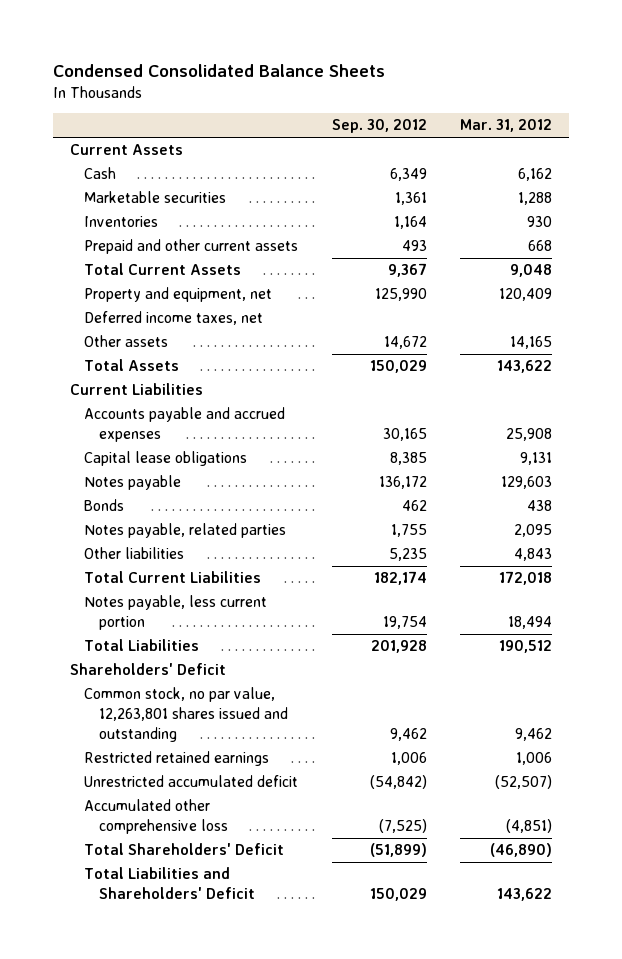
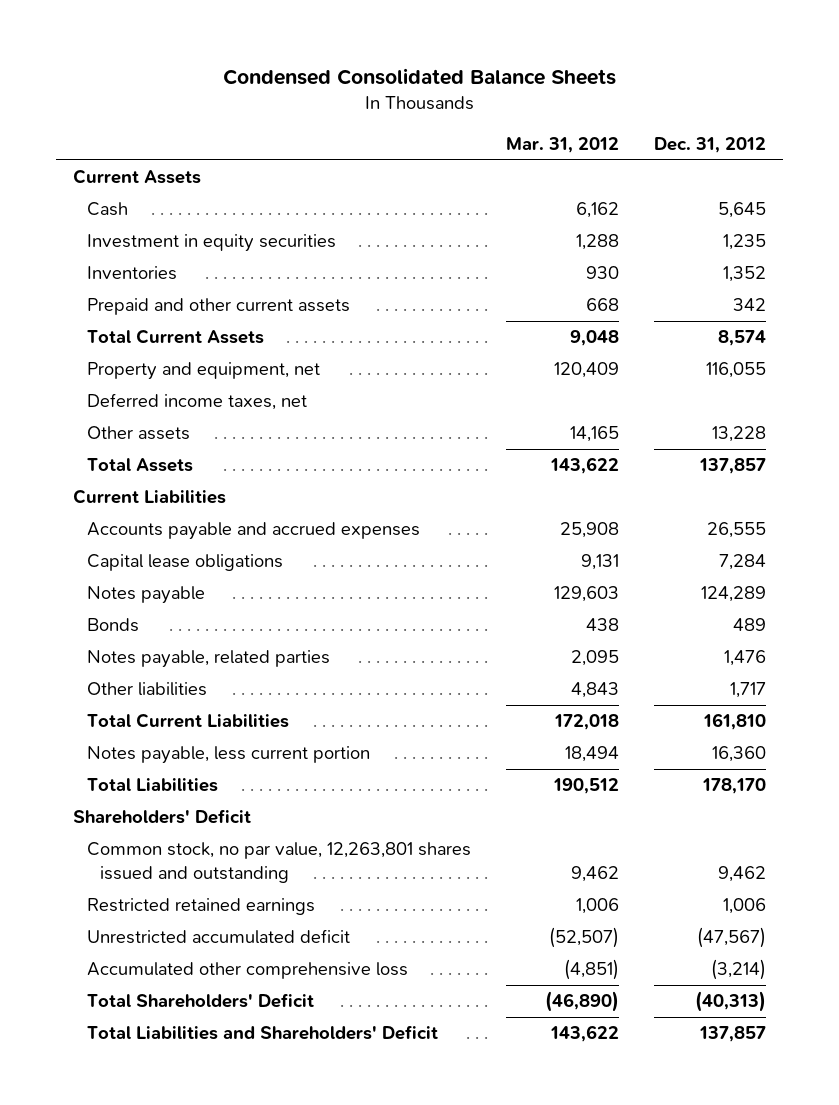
- | Sep. 30, 2012 | Mar. 31, 2012
+ | Mar. 31, 2012 | Dec. 31, 2012
- Marketable securities | 1,361 | 1,288
+ Investment in equity securities | 1,288 | 1,235

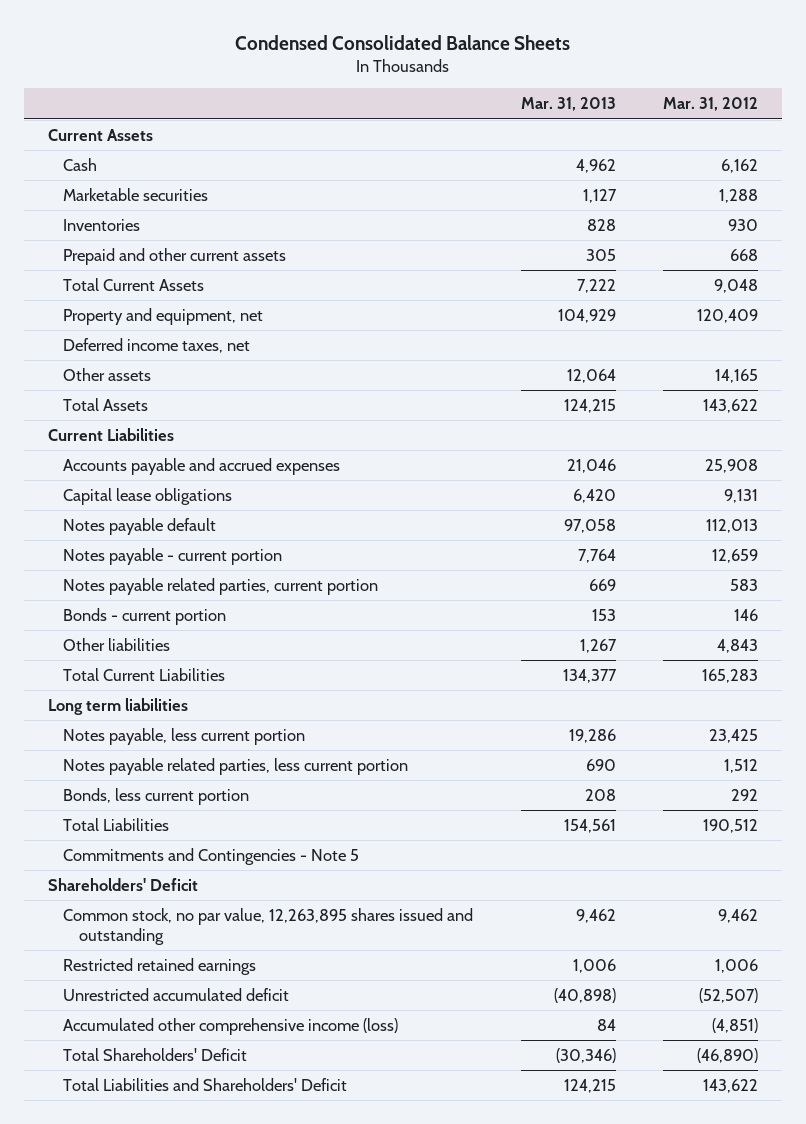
- | Mar. 31, 2012 | Dec. 31, 2012
+ | Mar. 31, 2013 | Mar. 31, 2012
- Investment in equity securities | 1,288 | 1,235
+ Marketable securities | 1,127 | 1,288
- Notes payable | 129,603 | 124,289
- Bonds | 438 | 489
- Notes payable, related parties | 2,095 | 1,476
+ Notes payable default | 97,058 | 112,013
+ Notes payable - current portion | 7,764 | 12,659
+ Notes payable related parties, current portion | 669 | 583
+ Bonds - current portion | 153 | 146
- Total Current Liabilities | 172,018 | 161,810
- Notes payable, less current portion | 18,494 | 16,360
+ Total Current Liabilities | 134,377 | 165,283
+ Long term liabilities
+ Notes payable, less current portion | 19,286 | 23,425
+ Notes payable related parties, less current portion | 690 | 1,512
+ Bonds, less current portion | 208 | 292
+ Commitments and Contingencies - Note 5
- Common stock, no par value, 12,263,801 shares issued and outstanding | 9,462 | 9,462
+ Common stock, no par value, 12,263,895 shares issued and outstanding | 9,462 | 9,462
- Accumulated other comprehensive loss | (4,851) | (3,214)
+ Accumulated other comprehensive income (loss) | 84 | (4,851)

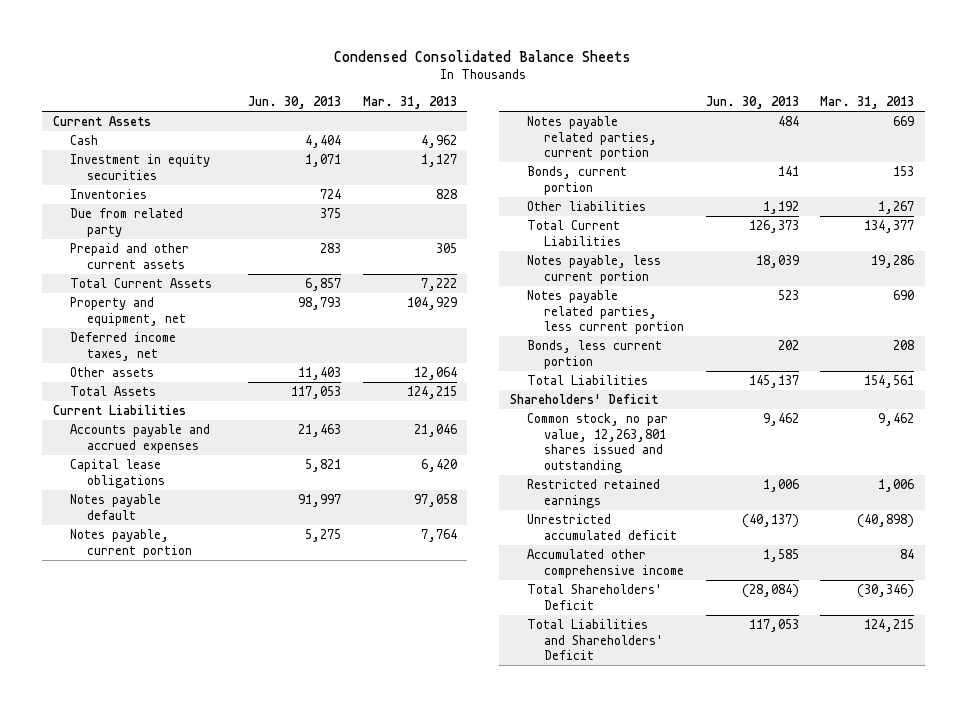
- | Mar. 31, 2013 | Mar. 31, 2012
+ | Jun. 30, 2013 | Mar. 31, 2013
- Marketable securities | 1,127 | 1,288
+ Investment in equity securities | 1,071 | 1,127
+ Due from related party | 375 |
- Notes payable - current portion | 7,764 | 12,659
+ Notes payable, current portion | 5,275 | 7,764
- Bonds - current portion | 153 | 146
+ Bonds, current portion | 141 | 153
- Long term liabilities
- Commitments and Contingencies - Note 5
- Common stock, no par value, 12,263,895 shares issued and outstanding | 9,462 | 9,462
+ Common stock, no par value, 12,263,801 shares issued and outstanding | 9,462 | 9,462
- Accumulated other comprehensive income (loss) | 84 | (4,851)
+ Accumulated other comprehensive income | 1,585 | 84

